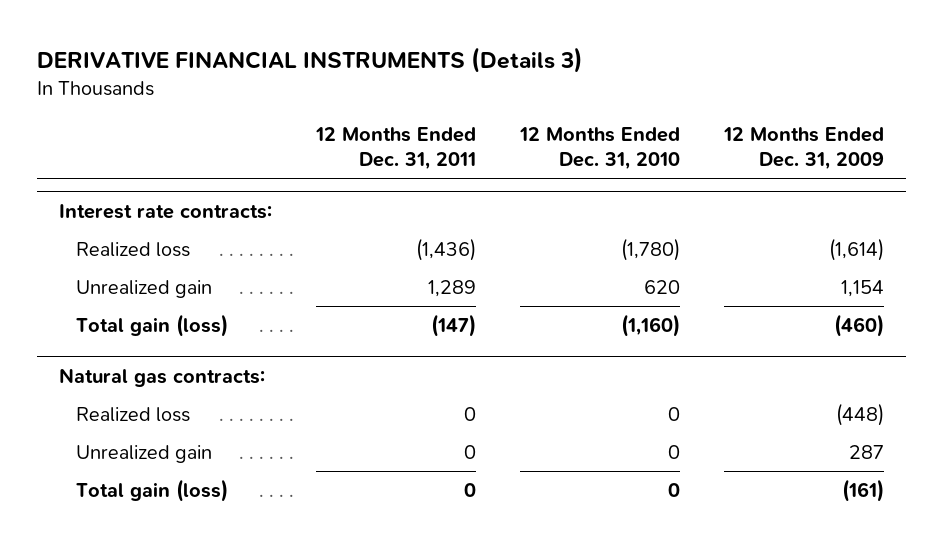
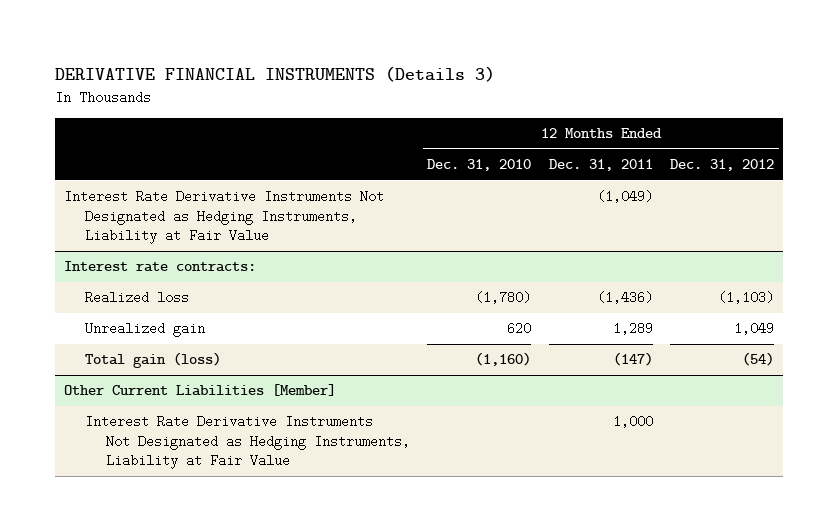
- | 12 Months Ended Dec. 31, 2011 | 12 Months Ended Dec. 31, 2010 | 12 Months Ended Dec. 31, 2009
+ | 12 Months Ended Dec. 31, 2010 | 12 Months Ended Dec. 31, 2011 | 12 Months Ended Dec. 31, 2012
+ Interest Rate Derivative Instruments Not Designated as Hedging Instruments, Liability at Fair Value | | (1,049) |
- Natural gas contracts:
- Realized loss | 0 | 0 | (448)
- Unrealized gain | 0 | 0 | 287
- Total gain (loss) | 0 | 0 | (161)
+ Other Current Liabilities [Member]
+ Interest Rate Derivative Instruments Not Designated as Hedging Instruments, Liability at Fair Value | | 1,000 |

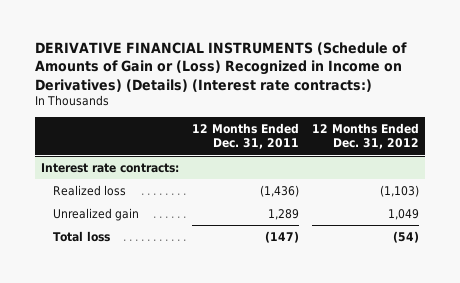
- DERIVATIVE FINANCIAL INSTRUMENTS (Details 3)
+ DERIVATIVE FINANCIAL INSTRUMENTS (Schedule of Amounts of Gain or (Loss) Recognized in Income on Derivatives) (Details) (Interest rate contracts:)
- | 12 Months Ended Dec. 31, 2010 | 12 Months Ended Dec. 31, 2011 | 12 Months Ended Dec. 31, 2012
+ | 12 Months Ended Dec. 31, 2011 | 12 Months Ended Dec. 31, 2012
- Interest Rate Derivative Instruments Not Designated as Hedging Instruments, Liability at Fair Value | | (1,049) |
@ Interest rate contracts:
- Total gain (loss) | (1,160) | (147) | (54)
- Other Current Liabilities [Member]
- Interest Rate Derivative Instruments Not Designated as Hedging Instruments, Liability at Fair Value | | 1,000 |
@ Interest rate contracts:
+ Total loss | (147) | (54)

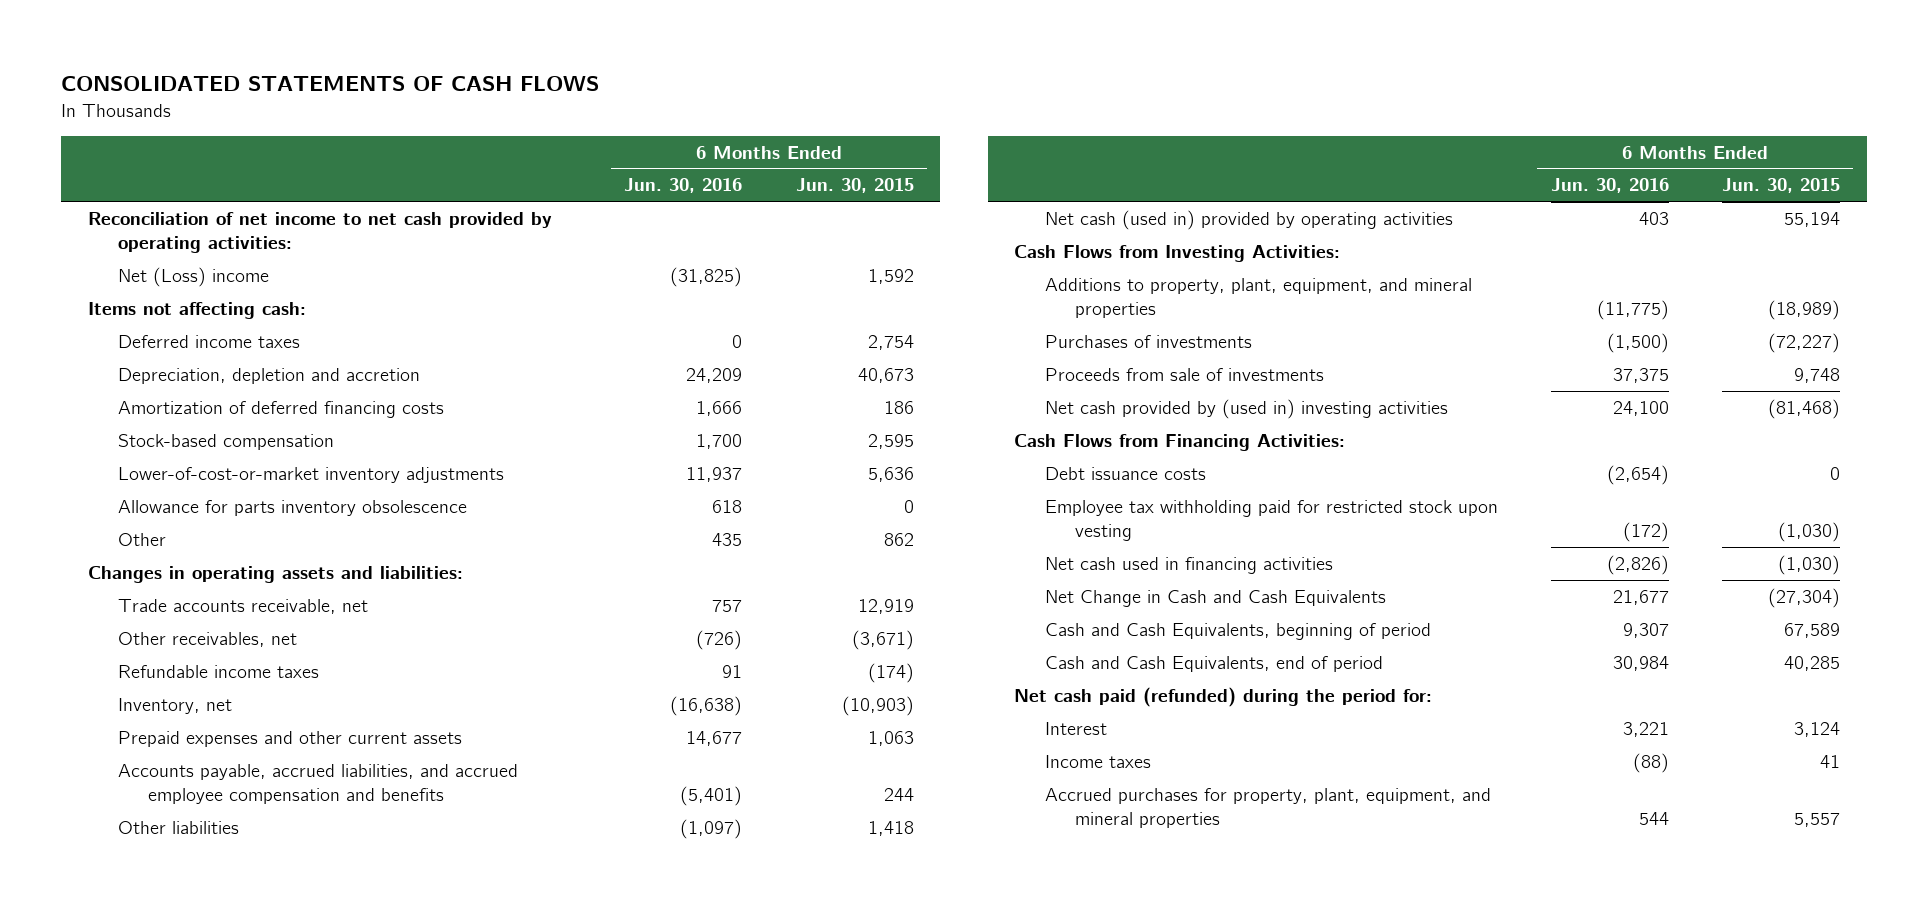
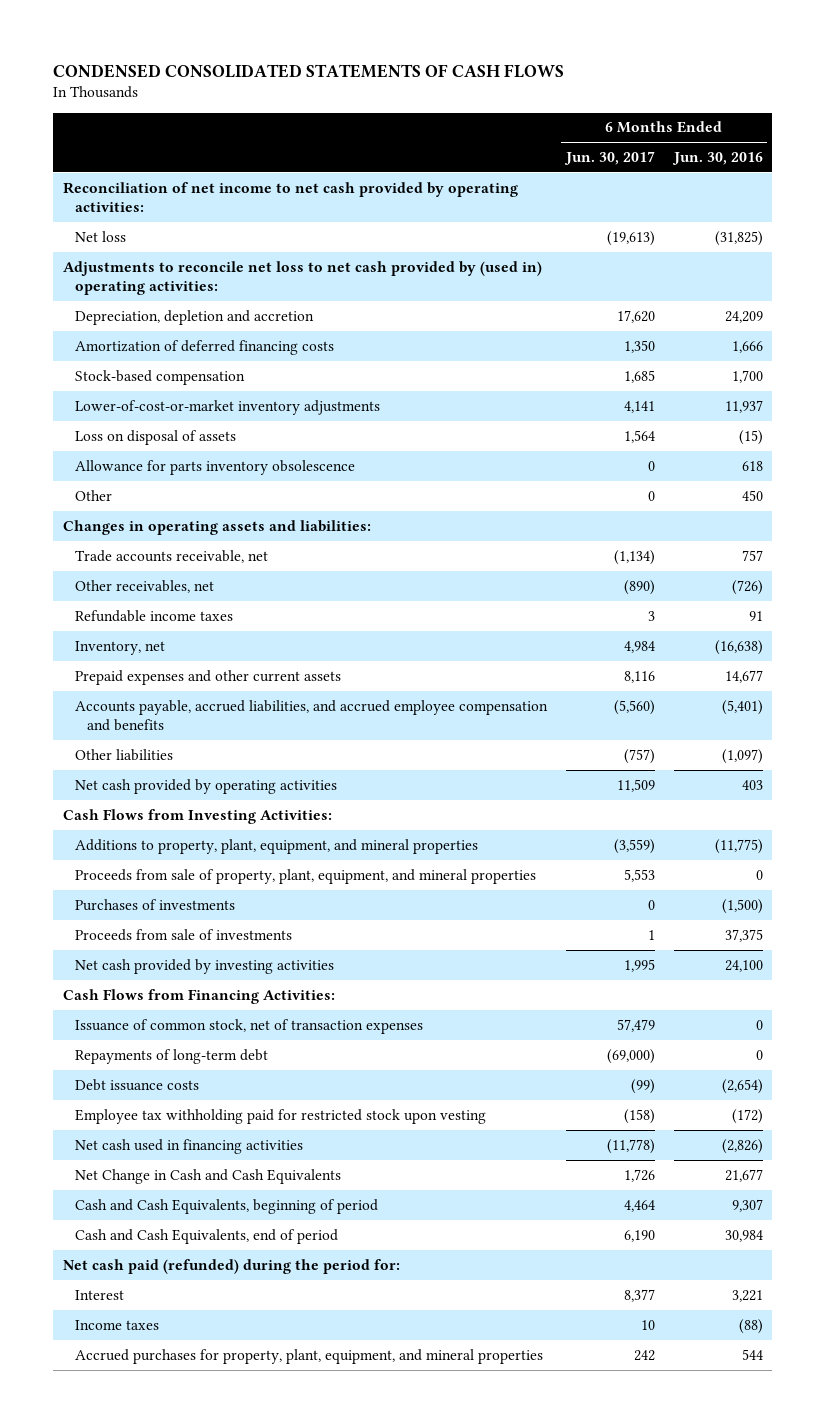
- CONSOLIDATED STATEMENTS OF CASH FLOWS
+ CONDENSED CONSOLIDATED STATEMENTS OF CASH FLOWS
- | 6 Months Ended Jun. 30, 2016 | 6 Months Ended Jun. 30, 2015
+ | 6 Months Ended Jun. 30, 2017 | 6 Months Ended Jun. 30, 2016
- Net (Loss) income | (31,825) | 1,592
- Items not affecting cash:
- Deferred income taxes | 0 | 2,754
+ Net loss | (19,613) | (31,825)
+ Adjustments to reconcile net loss to net cash provided by (used in) operating activities:
+ Loss on disposal of assets | 1,564 | (15)
- Other | 435 | 862
+ Other | 0 | 450
- Net cash (used in) provided by operating activities | 403 | 55,194
+ Net cash provided by operating activities | 11,509 | 403
+ Proceeds from sale of property, plant, equipment, and mineral properties | 5,553 | 0
- Net cash provided by (used in) investing activities | 24,100 | (81,468)
+ Net cash provided by investing activities | 1,995 | 24,100
+ Issuance of common stock, net of transaction expenses | 57,479 | 0
+ Repayments of long-term debt | (69,000) | 0

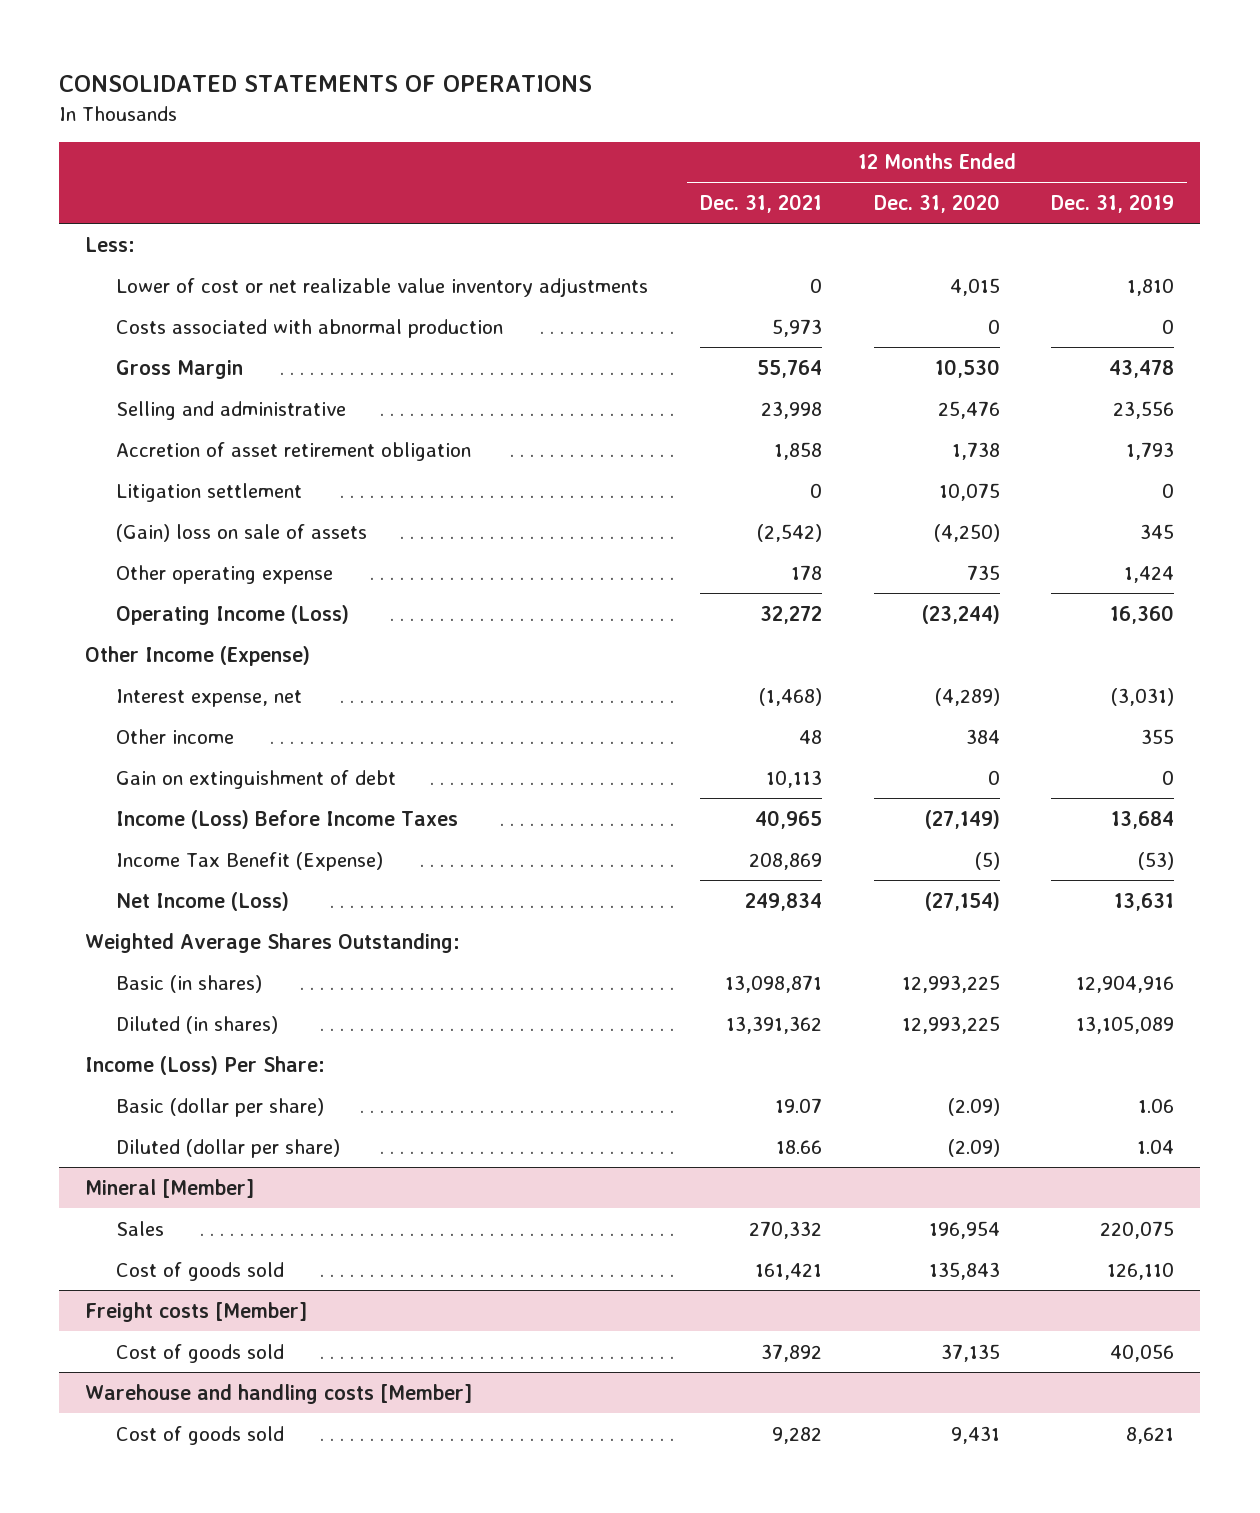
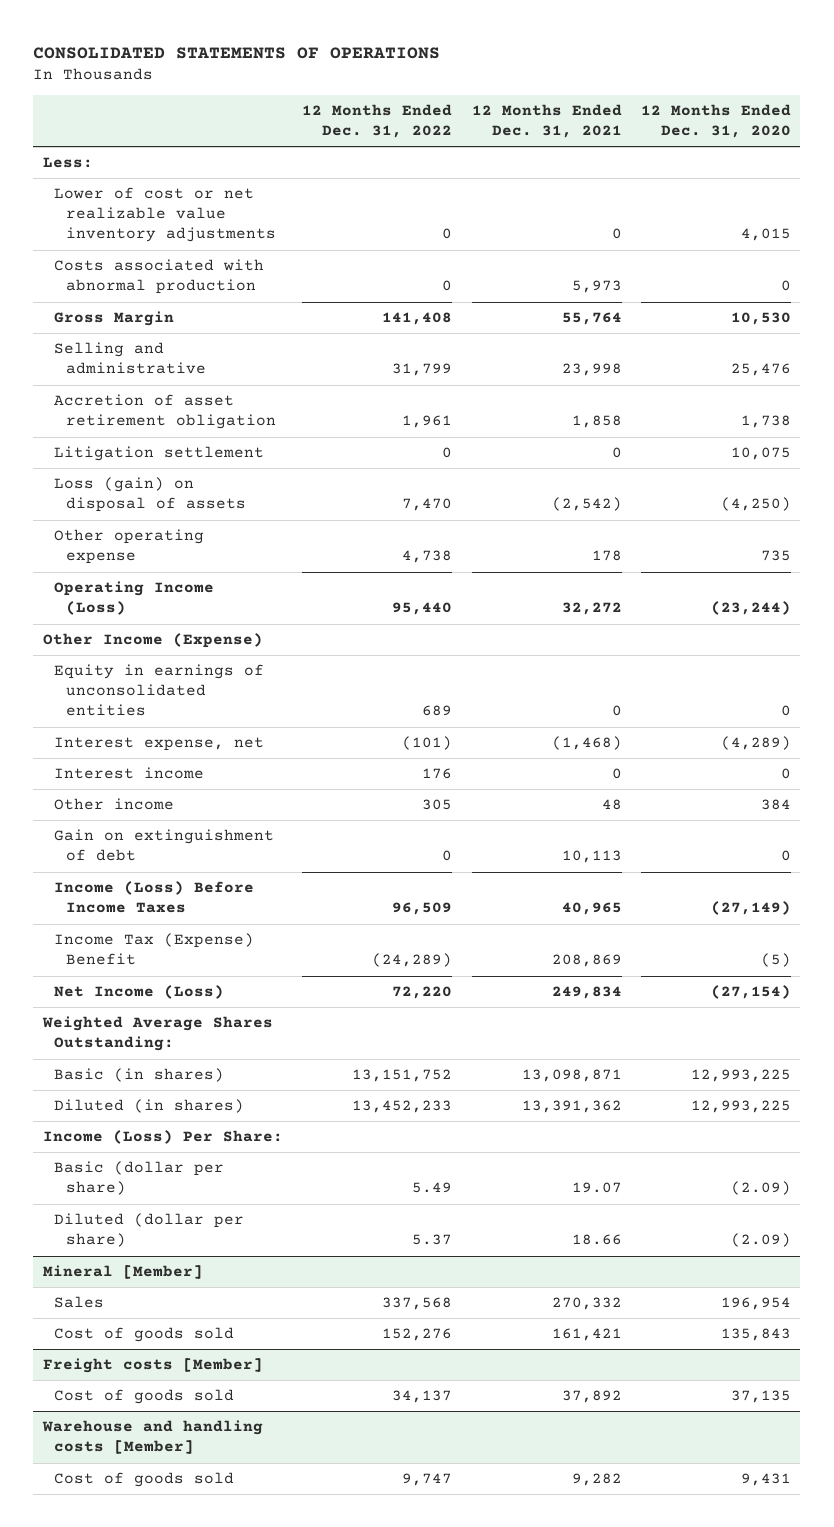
- | 12 Months Ended Dec. 31, 2021 | 12 Months Ended Dec. 31, 2020 | 12 Months Ended Dec. 31, 2019
+ | 12 Months Ended Dec. 31, 2022 | 12 Months Ended Dec. 31, 2021 | 12 Months Ended Dec. 31, 2020
- (Gain) loss on sale of assets | (2,542) | (4,250) | 345
+ Loss (gain) on disposal of assets | 7,470 | (2,542) | (4,250)
+ Equity in earnings of unconsolidated entities | 689 | 0 | 0
+ Interest income | 176 | 0 | 0
- Income Tax Benefit (Expense) | 208,869 | (5) | (53)
+ Income Tax (Expense) Benefit | (24,289) | 208,869 | (5)

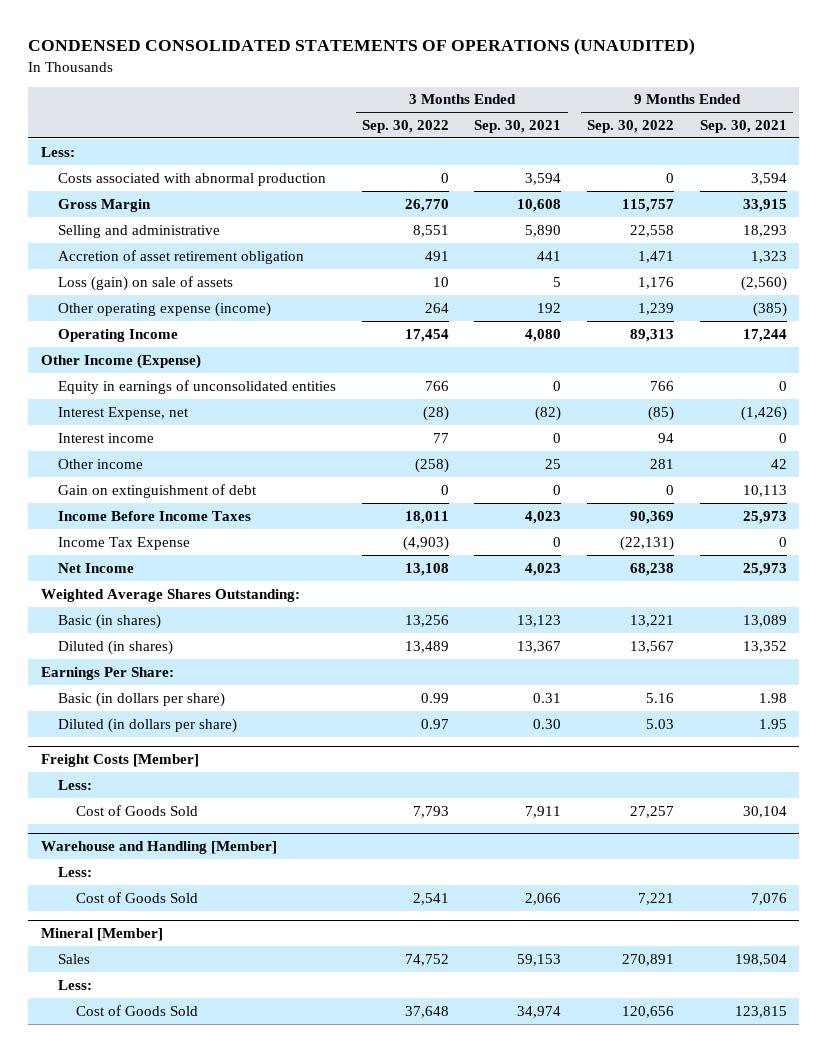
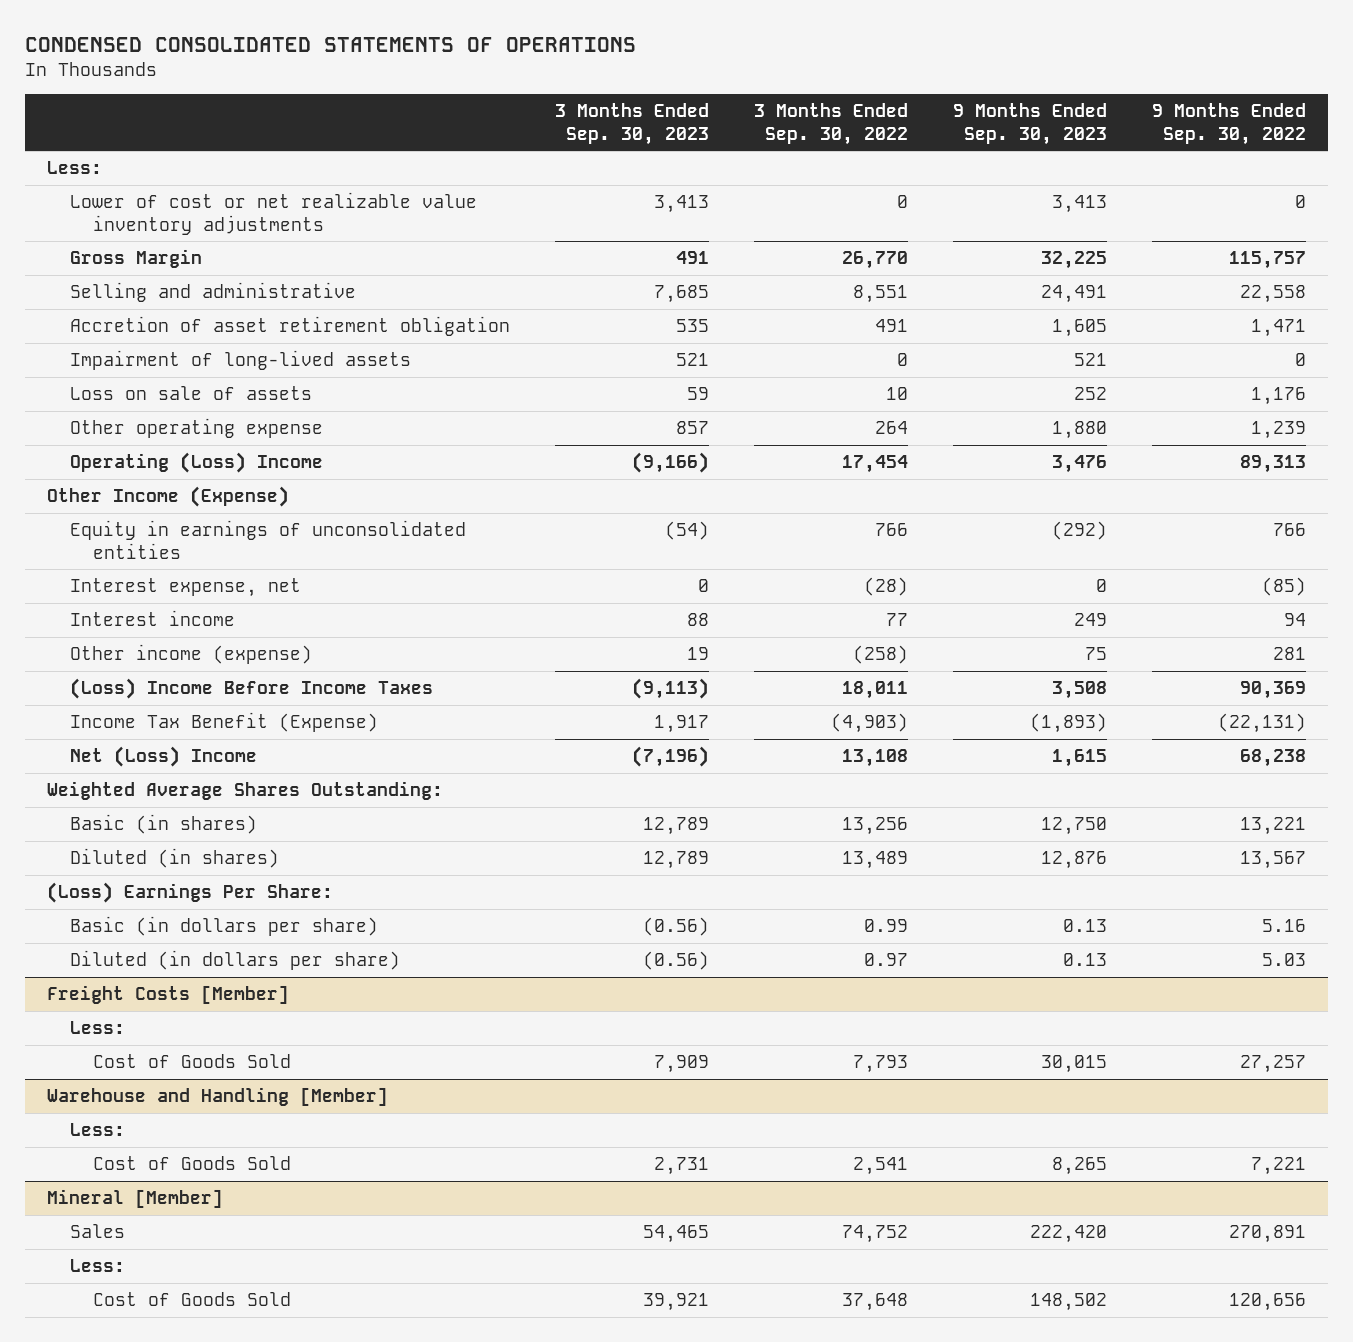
- CONDENSED CONSOLIDATED STATEMENTS OF OPERATIONS (UNAUDITED)
+ CONDENSED CONSOLIDATED STATEMENTS OF OPERATIONS
- | 3 Months Ended Sep. 30, 2022 | 3 Months Ended Sep. 30, 2021 | 9 Months Ended Sep. 30, 2022 | 9 Months Ended Sep. 30, 2021
+ | 3 Months Ended Sep. 30, 2023 | 3 Months Ended Sep. 30, 2022 | 9 Months Ended Sep. 30, 2023 | 9 Months Ended Sep. 30, 2022
- Costs associated with abnormal production | 0 | 3,594 | 0 | 3,594
+ Lower of cost or net realizable value inventory adjustments | 3,413 | 0 | 3,413 | 0
- Loss (gain) on sale of assets | 10 | 5 | 1,176 | (2,560)
- Other operating expense (income) | 264 | 192 | 1,239 | (385)
- Operating Income | 17,454 | 4,080 | 89,313 | 17,244
+ Impairment of long-lived assets | 521 | 0 | 521 | 0
+ Loss on sale of assets | 59 | 10 | 252 | 1,176
+ Other operating expense | 857 | 264 | 1,880 | 1,239
+ Operating (Loss) Income | (9,166) | 17,454 | 3,476 | 89,313
- Interest Expense, net | (28) | (82) | (85) | (1,426)
+ Interest expense, net | 0 | (28) | 0 | (85)
- Other income | (258) | 25 | 281 | 42
- Gain on extinguishment of debt | 0 | 0 | 0 | 10,113
- Income Before Income Taxes | 18,011 | 4,023 | 90,369 | 25,973
- Income Tax Expense | (4,903) | 0 | (22,131) | 0
- Net Income | 13,108 | 4,023 | 68,238 | 25,973
+ Other income (expense) | 19 | (258) | 75 | 281
+ (Loss) Income Before Income Taxes | (9,113) | 18,011 | 3,508 | 90,369
+ Income Tax Benefit (Expense) | 1,917 | (4,903) | (1,893) | (22,131)
+ Net (Loss) Income | (7,196) | 13,108 | 1,615 | 68,238
- Earnings Per Share:
+ (Loss) Earnings Per Share:

